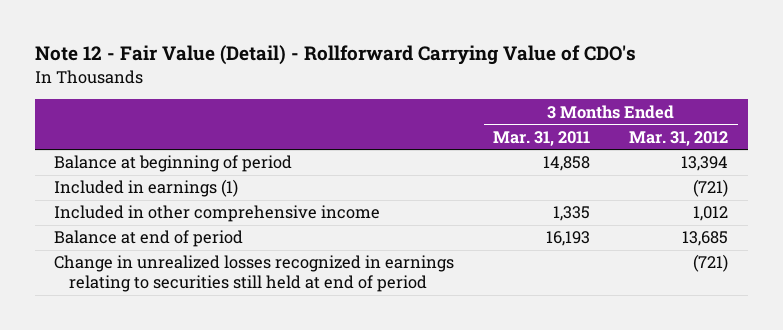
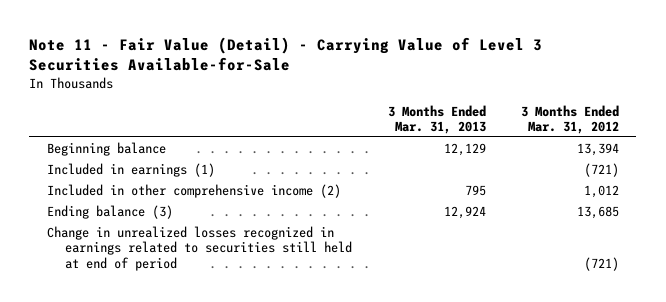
- Note 12 - Fair Value (Detail) - Rollforward Carrying Value of CDO's
+ Note 11 - Fair Value (Detail) - Carrying Value of Level 3 Securities Available-for-Sale
- | 3 Months Ended Mar. 31, 2011 | 3 Months Ended Mar. 31, 2012
+ | 3 Months Ended Mar. 31, 2013 | 3 Months Ended Mar. 31, 2012
- Balance at beginning of period | 14,858 | 13,394
+ Beginning balance | 12,129 | 13,394
- Included in other comprehensive income | 1,335 | 1,012
- Balance at end of period | 16,193 | 13,685
- Change in unrealized losses recognized in earnings relating to securities still held at end of period | | (721)
+ Included in other comprehensive income (2) | 795 | 1,012
+ Ending balance (3) | 12,924 | 13,685
+ Change in unrealized losses recognized in earnings related to securities still held at end of period | | (721)

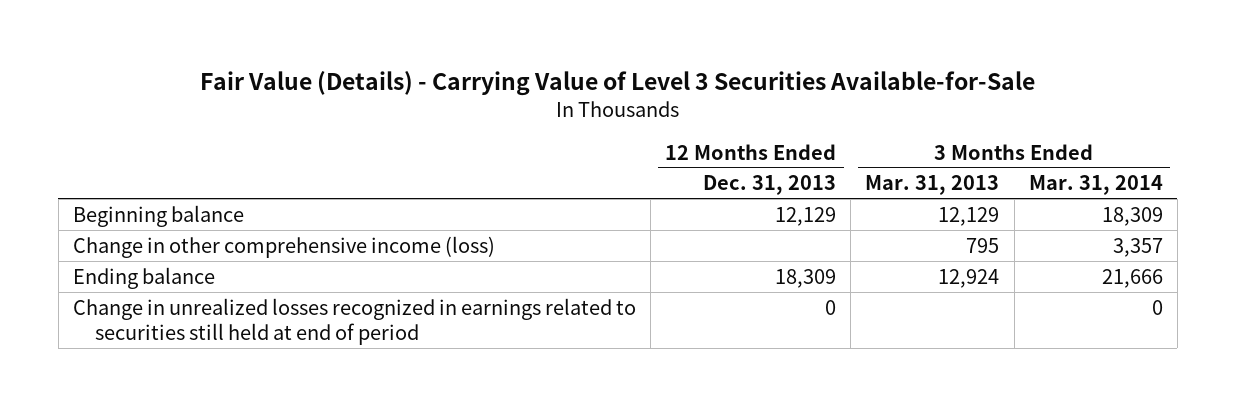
- Note 11 - Fair Value (Detail) - Carrying Value of Level 3 Securities Available-for-Sale
+ Fair Value (Details) - Carrying Value of Level 3 Securities Available-for-Sale
- | 3 Months Ended Mar. 31, 2013 | 3 Months Ended Mar. 31, 2012
+ | 12 Months Ended Dec. 31, 2013 | 3 Months Ended Mar. 31, 2013 | 3 Months Ended Mar. 31, 2014
- Included in earnings (1) | | (721)
- Included in other comprehensive income (2) | 795 | 1,012
- Ending balance (3) | 12,924 | 13,685
+ Change in other comprehensive income (loss) | | 795 | 3,357
+ Ending balance | 18,309 | 12,924 | 21,666

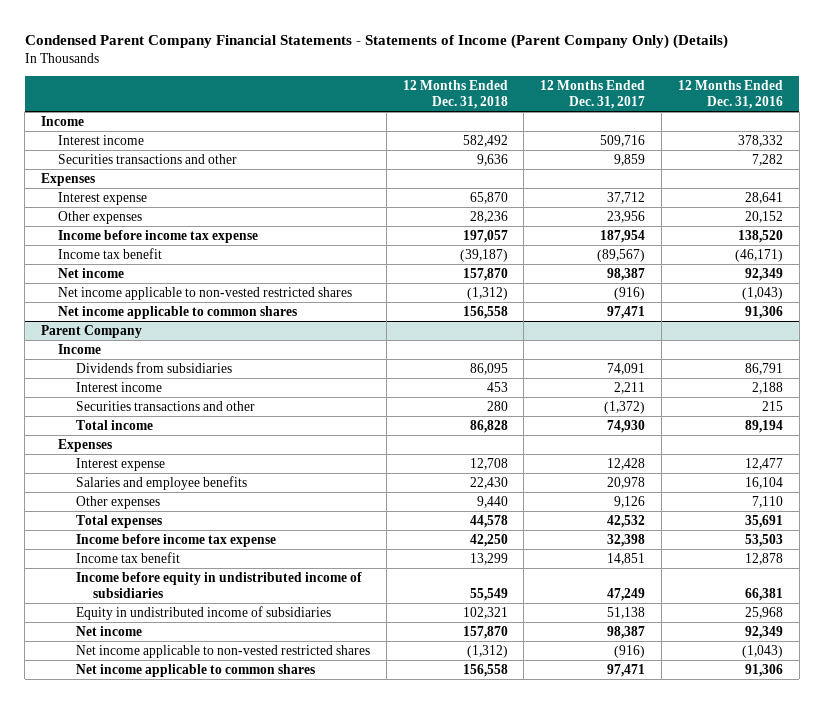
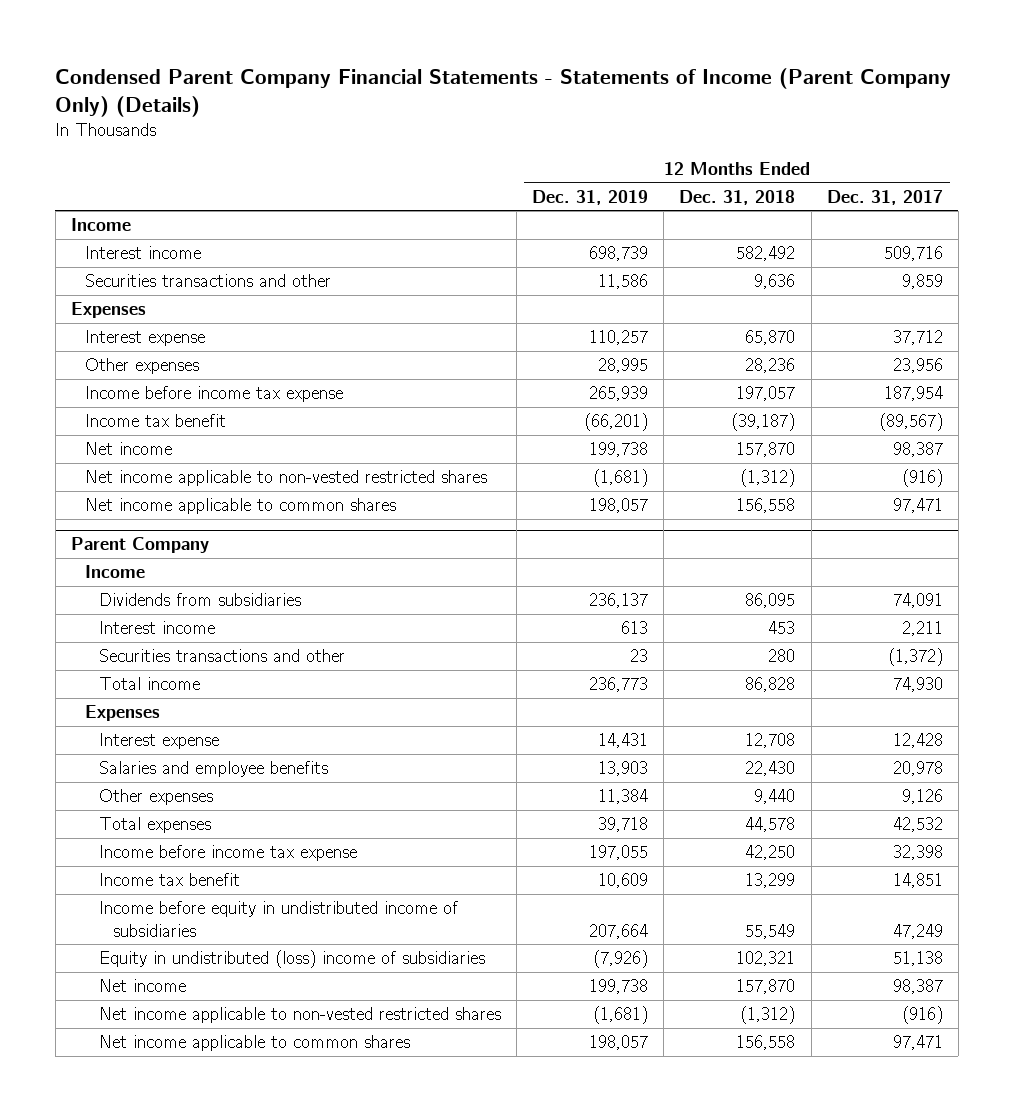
- | 12 Months Ended Dec. 31, 2018 | 12 Months Ended Dec. 31, 2017 | 12 Months Ended Dec. 31, 2016
+ | 12 Months Ended Dec. 31, 2019 | 12 Months Ended Dec. 31, 2018 | 12 Months Ended Dec. 31, 2017
@ Parent Company
- Equity in undistributed income of subsidiaries | 102,321 | 51,138 | 25,968
+ Equity in undistributed (loss) income of subsidiaries | (7,926) | 102,321 | 51,138

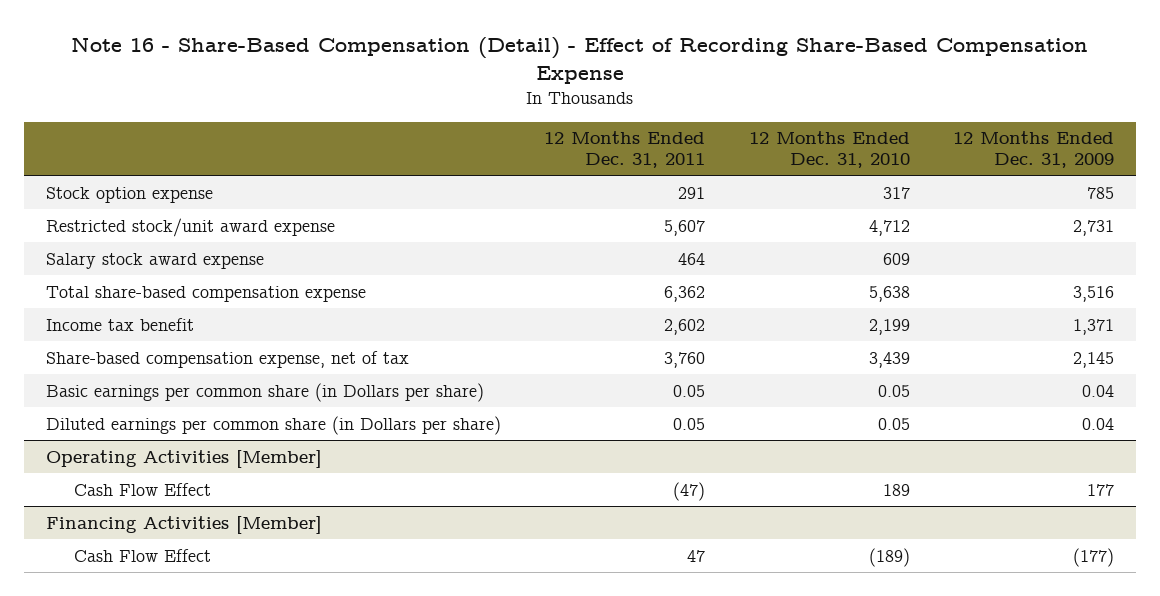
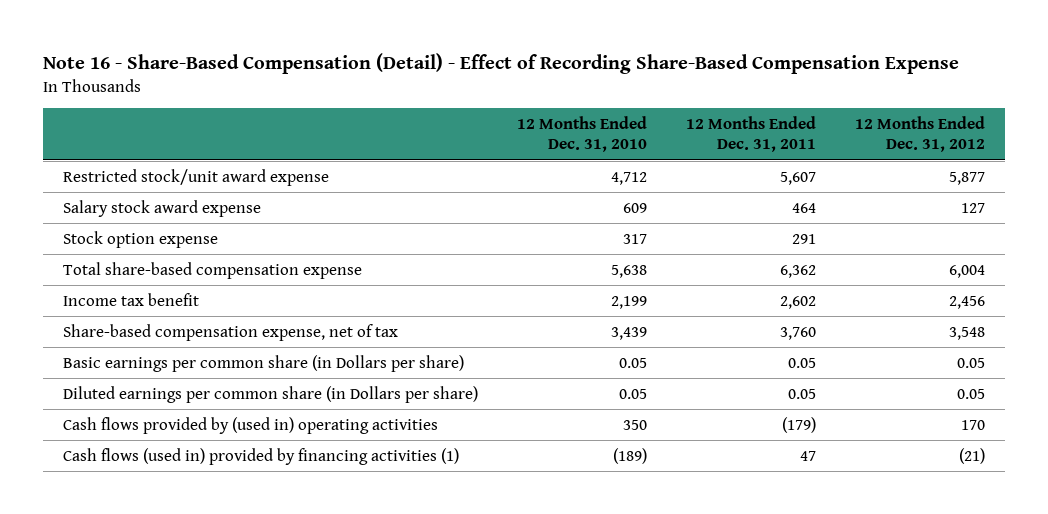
- | 12 Months Ended Dec. 31, 2011 | 12 Months Ended Dec. 31, 2010 | 12 Months Ended Dec. 31, 2009
+ | 12 Months Ended Dec. 31, 2010 | 12 Months Ended Dec. 31, 2011 | 12 Months Ended Dec. 31, 2012
moved down: Stock option expense | 317 | 291 |
- Operating Activities [Member]
- Cash Flow Effect | (47) | 189 | 177
- Financing Activities [Member]
- Cash Flow Effect | 47 | (189) | (177)
+ Cash flows provided by (used in) operating activities | 350 | (179) | 170
+ Cash flows (used in) provided by financing activities (1) | (189) | 47 | (21)

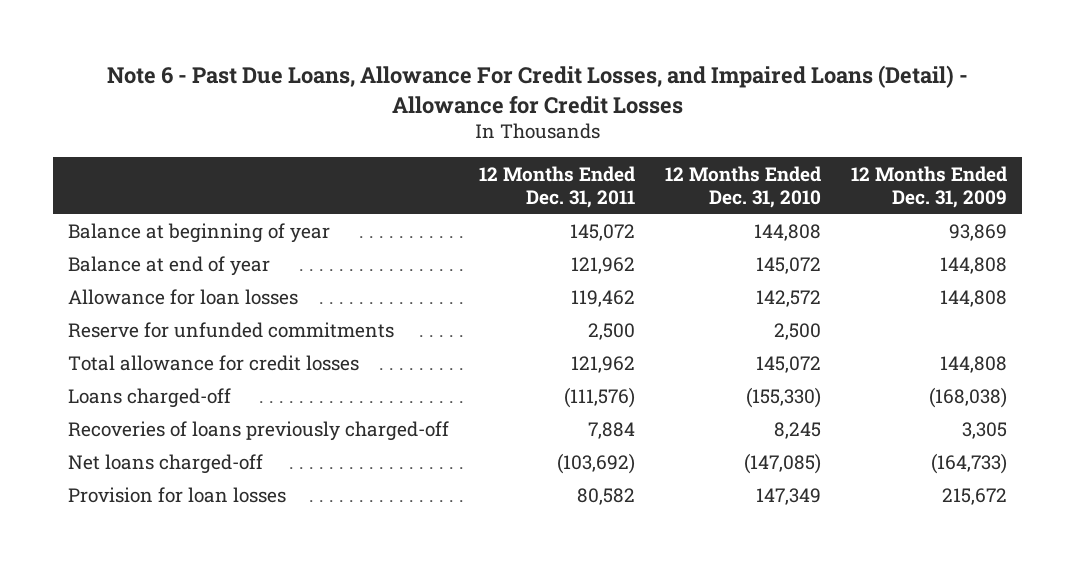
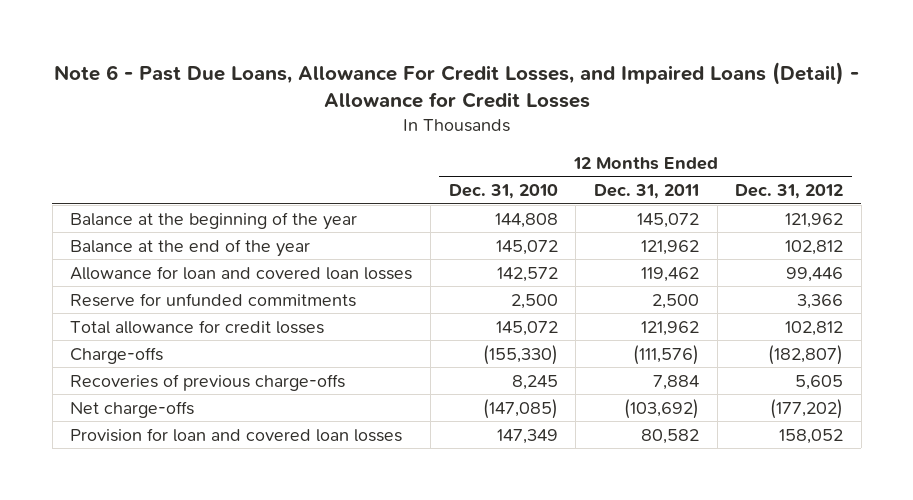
- | 12 Months Ended Dec. 31, 2011 | 12 Months Ended Dec. 31, 2010 | 12 Months Ended Dec. 31, 2009
+ | 12 Months Ended Dec. 31, 2010 | 12 Months Ended Dec. 31, 2011 | 12 Months Ended Dec. 31, 2012
- Balance at beginning of year | 145,072 | 144,808 | 93,869
- Balance at end of year | 121,962 | 145,072 | 144,808
- Allowance for loan losses | 119,462 | 142,572 | 144,808
+ Balance at the beginning of the year | 144,808 | 145,072 | 121,962
+ Balance at the end of the year | 145,072 | 121,962 | 102,812
+ Allowance for loan and covered loan losses | 142,572 | 119,462 | 99,446
- Loans charged-off | (111,576) | (155,330) | (168,038)
- Recoveries of loans previously charged-off | 7,884 | 8,245 | 3,305
- Net loans charged-off | (103,692) | (147,085) | (164,733)
- Provision for loan losses | 80,582 | 147,349 | 215,672
+ Charge-offs | (155,330) | (111,576) | (182,807)
+ Recoveries of previous charge-offs | 8,245 | 7,884 | 5,605
+ Net charge-offs | (147,085) | (103,692) | (177,202)
+ Provision for loan and covered loan losses | 147,349 | 80,582 | 158,052

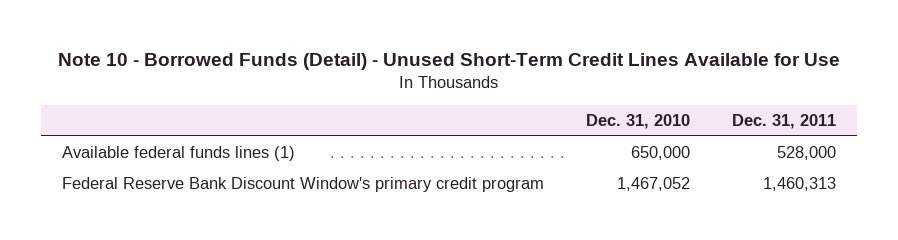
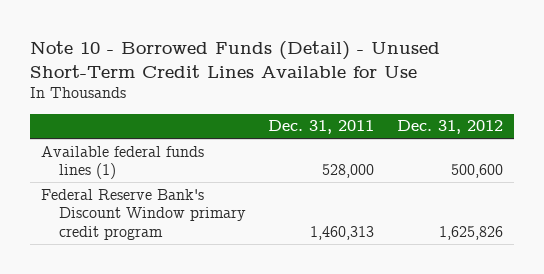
- | Dec. 31, 2010 | Dec. 31, 2011
+ | Dec. 31, 2011 | Dec. 31, 2012
- Federal Reserve Bank Discount Window's primary credit program | 1,467,052 | 1,460,313
+ Federal Reserve Bank's Discount Window primary credit program | 1,460,313 | 1,625,826

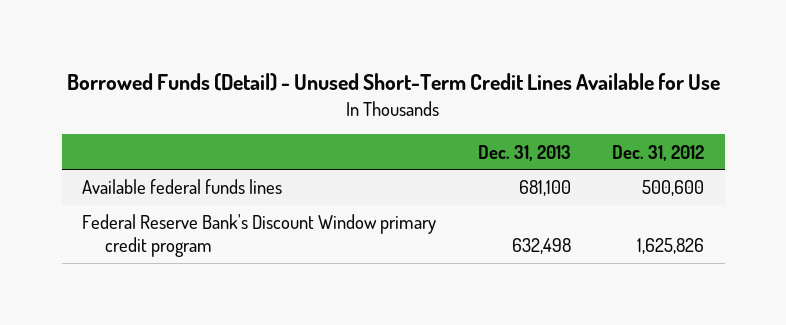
- Note 10 - Borrowed Funds (Detail) - Unused Short-Term Credit Lines Available for Use
+ Borrowed Funds (Detail) - Unused Short-Term Credit Lines Available for Use
- | Dec. 31, 2011 | Dec. 31, 2012
+ | Dec. 31, 2013 | Dec. 31, 2012
- Available federal funds lines (1) | 528,000 | 500,600
+ Available federal funds lines | 681,100 | 500,600

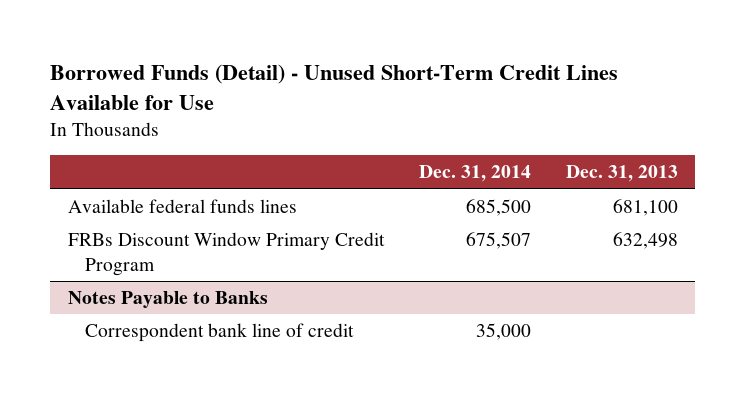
- | Dec. 31, 2013 | Dec. 31, 2012
+ | Dec. 31, 2014 | Dec. 31, 2013
- Federal Reserve Bank's Discount Window primary credit program | 632,498 | 1,625,826
+ FRBs Discount Window Primary Credit Program | 675,507 | 632,498
+ Notes Payable to Banks
+ Correspondent bank line of credit | 35,000 |

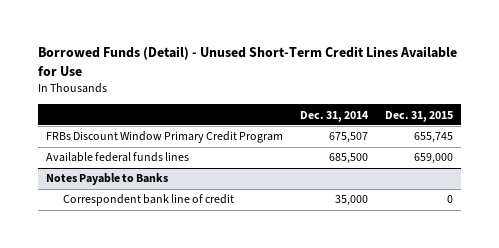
- | Dec. 31, 2014 | Dec. 31, 2013
+ | Dec. 31, 2014 | Dec. 31, 2015
moved down: Available federal funds lines | 685,500 | 659,000

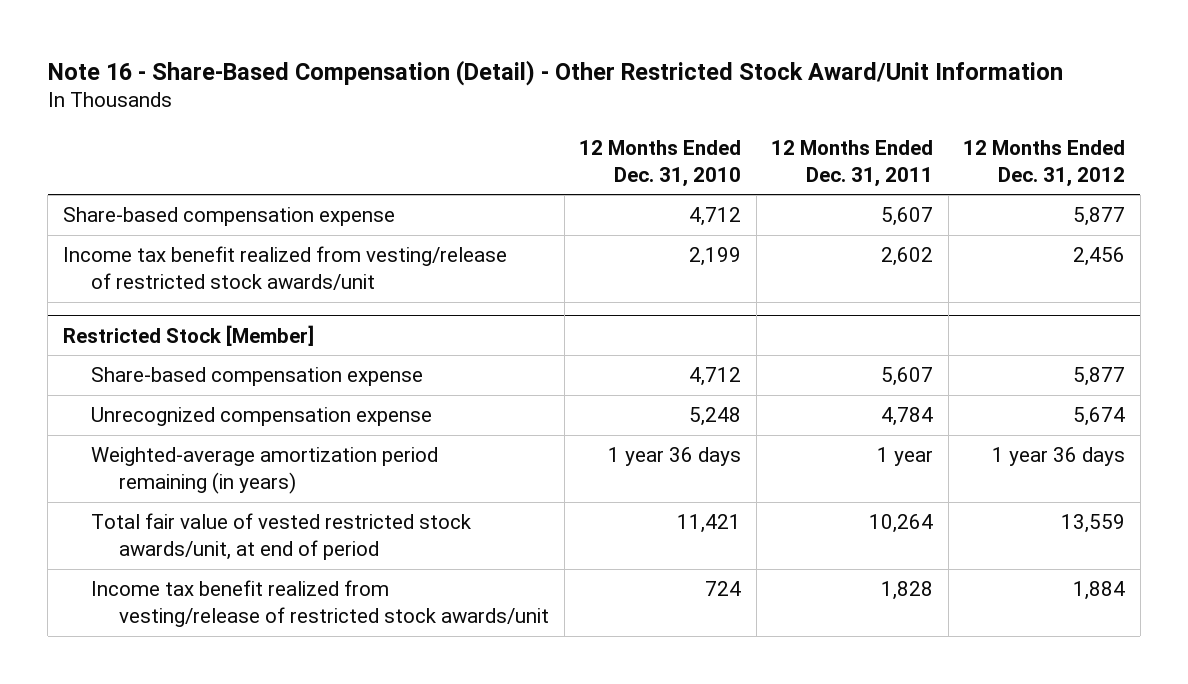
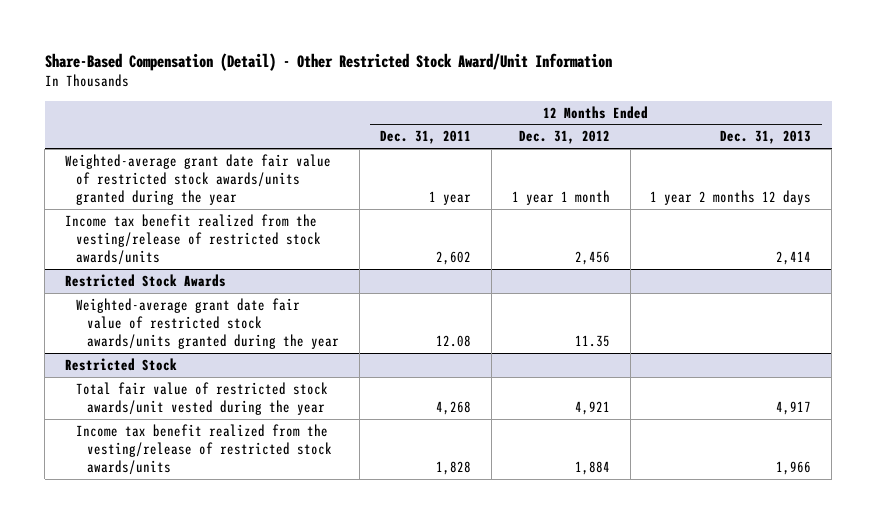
- Note 16 - Share-Based Compensation (Detail) - Other Restricted Stock Award/Unit Information
+ Share-Based Compensation (Detail) - Other Restricted Stock Award/Unit Information
- | 12 Months Ended Dec. 31, 2010 | 12 Months Ended Dec. 31, 2011 | 12 Months Ended Dec. 31, 2012
+ | 12 Months Ended Dec. 31, 2011 | 12 Months Ended Dec. 31, 2012 | 12 Months Ended Dec. 31, 2013
- Share-based compensation expense | 4,712 | 5,607 | 5,877
- Income tax benefit realized from vesting/release of restricted stock awards/unit | 2,199 | 2,602 | 2,456
- Restricted Stock [Member]
- Share-based compensation expense | 4,712 | 5,607 | 5,877
- Unrecognized compensation expense | 5,248 | 4,784 | 5,674
- Weighted-average amortization period remaining (in years) | 1 year 36 days | 1 year | 1 year 36 days
- Total fair value of vested restricted stock awards/unit, at end of period | 11,421 | 10,264 | 13,559
- Income tax benefit realized from vesting/release of restricted stock awards/unit | 724 | 1,828 | 1,884
+ Weighted-average grant date fair value of restricted stock awards/units granted during the year | 1 year | 1 year 1 month | 1 year 2 months 12 days
+ Income tax benefit realized from the vesting/release of restricted stock awards/units | 2,602 | 2,456 | 2,414
+ Restricted Stock Awards
+ Weighted-average grant date fair value of restricted stock awards/units granted during the year | 12.08 | 11.35 |
+ Restricted Stock
+ Total fair value of restricted stock awards/unit vested during the year | 4,268 | 4,921 | 4,917
+ Income tax benefit realized from the vesting/release of restricted stock awards/units | 1,828 | 1,884 | 1,966

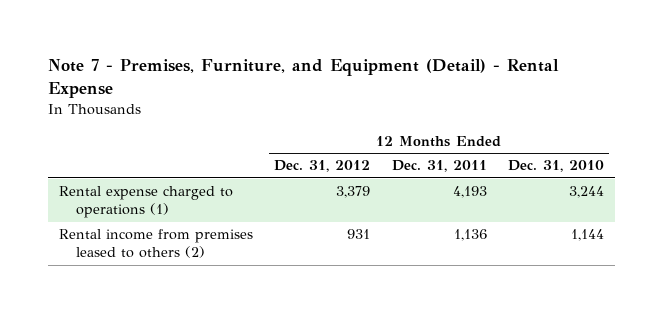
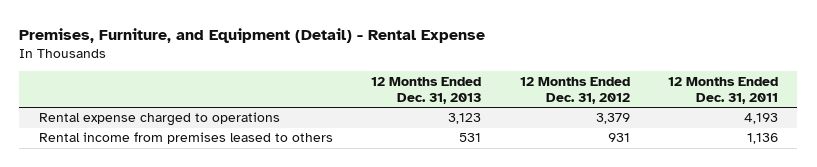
- Note 7 - Premises, Furniture, and Equipment (Detail) - Rental Expense
+ Premises, Furniture, and Equipment (Detail) - Rental Expense
- | 12 Months Ended Dec. 31, 2012 | 12 Months Ended Dec. 31, 2011 | 12 Months Ended Dec. 31, 2010
+ | 12 Months Ended Dec. 31, 2013 | 12 Months Ended Dec. 31, 2012 | 12 Months Ended Dec. 31, 2011
- Rental expense charged to operations (1) | 3,379 | 4,193 | 3,244
- Rental income from premises leased to others (2) | 931 | 1,136 | 1,144
+ Rental expense charged to operations | 3,123 | 3,379 | 4,193
+ Rental income from premises leased to others | 531 | 931 | 1,136

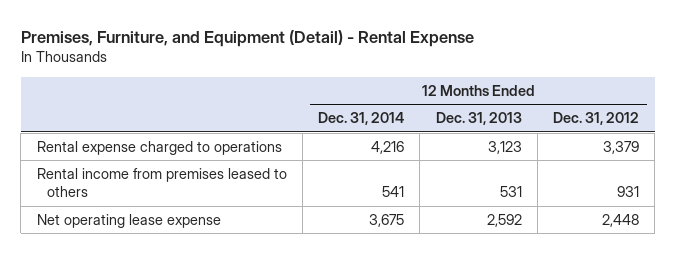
- | 12 Months Ended Dec. 31, 2013 | 12 Months Ended Dec. 31, 2012 | 12 Months Ended Dec. 31, 2011
+ | 12 Months Ended Dec. 31, 2014 | 12 Months Ended Dec. 31, 2013 | 12 Months Ended Dec. 31, 2012
+ Net operating lease expense | 3,675 | 2,592 | 2,448

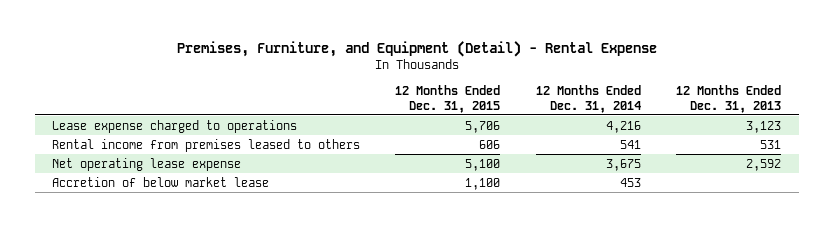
- | 12 Months Ended Dec. 31, 2014 | 12 Months Ended Dec. 31, 2013 | 12 Months Ended Dec. 31, 2012
+ | 12 Months Ended Dec. 31, 2015 | 12 Months Ended Dec. 31, 2014 | 12 Months Ended Dec. 31, 2013
- Rental expense charged to operations | 4,216 | 3,123 | 3,379
+ Lease expense charged to operations | 5,706 | 4,216 | 3,123
+ Accretion of below market lease | 1,100 | 453 |

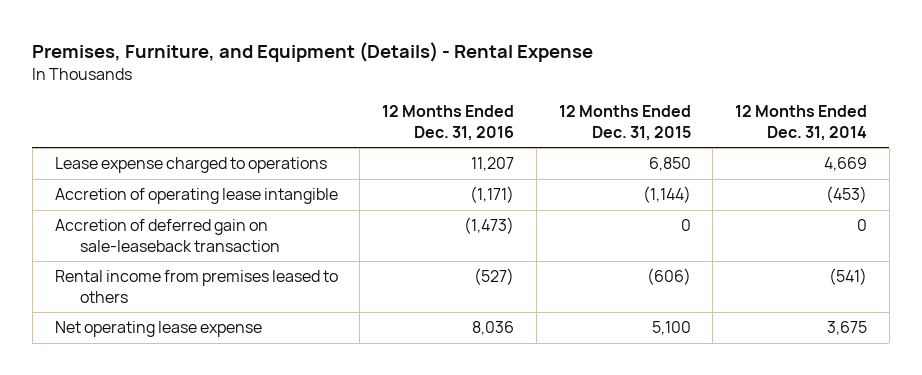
- Premises, Furniture, and Equipment (Detail) - Rental Expense
+ Premises, Furniture, and Equipment (Details) - Rental Expense
- | 12 Months Ended Dec. 31, 2015 | 12 Months Ended Dec. 31, 2014 | 12 Months Ended Dec. 31, 2013
+ | 12 Months Ended Dec. 31, 2016 | 12 Months Ended Dec. 31, 2015 | 12 Months Ended Dec. 31, 2014
- Lease expense charged to operations | 5,706 | 4,216 | 3,123
- Rental income from premises leased to others | 606 | 541 | 531
+ Lease expense charged to operations | 11,207 | 6,850 | 4,669
+ Accretion of operating lease intangible | (1,171) | (1,144) | (453)
+ Accretion of deferred gain on sale-leaseback transaction | (1,473) | 0 | 0
+ Rental income from premises leased to others | (527) | (606) | (541)
- Accretion of below market lease | 1,100 | 453 |

